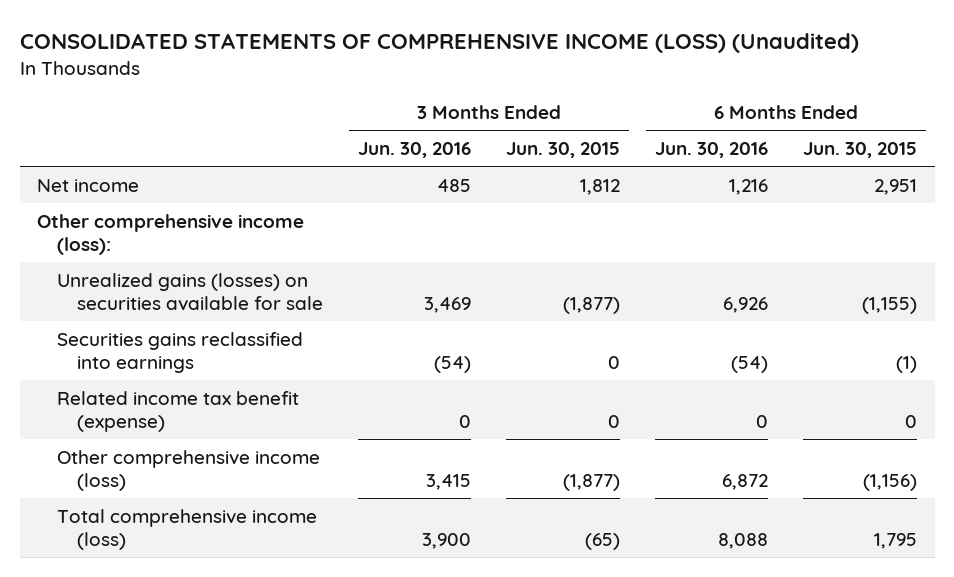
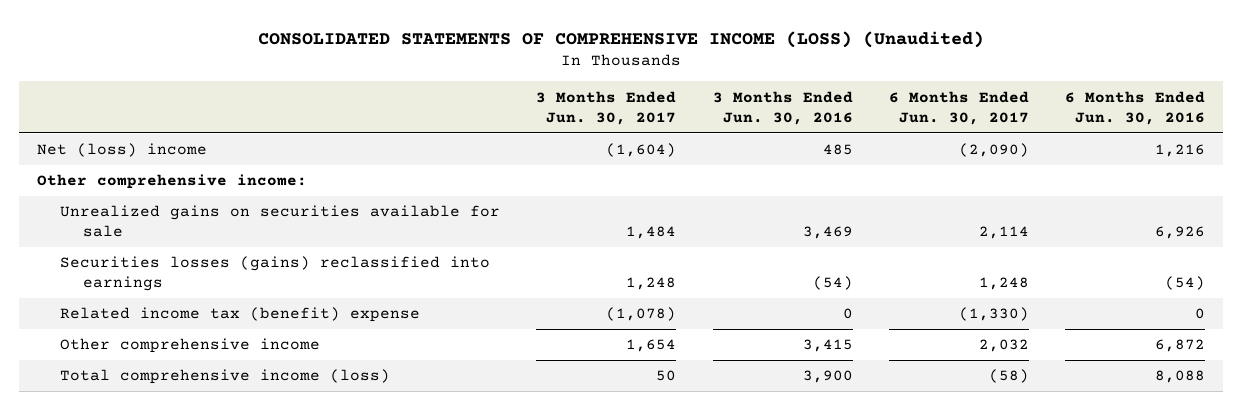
- | 3 Months Ended Jun. 30, 2016 | 3 Months Ended Jun. 30, 2015 | 6 Months Ended Jun. 30, 2016 | 6 Months Ended Jun. 30, 2015
+ | 3 Months Ended Jun. 30, 2017 | 3 Months Ended Jun. 30, 2016 | 6 Months Ended Jun. 30, 2017 | 6 Months Ended Jun. 30, 2016
- Net income | 485 | 1,812 | 1,216 | 2,951
- Other comprehensive income (loss):
- Unrealized gains (losses) on securities available for sale | 3,469 | (1,877) | 6,926 | (1,155)
- Securities gains reclassified into earnings | (54) | 0 | (54) | (1)
- Related income tax benefit (expense) | 0 | 0 | 0 | 0
- Other comprehensive income (loss) | 3,415 | (1,877) | 6,872 | (1,156)
+ Net (loss) income | (1,604) | 485 | (2,090) | 1,216
+ Other comprehensive income:
+ Unrealized gains on securities available for sale | 1,484 | 3,469 | 2,114 | 6,926
+ Securities losses (gains) reclassified into earnings | 1,248 | (54) | 1,248 | (54)
+ Related income tax (benefit) expense | (1,078) | 0 | (1,330) | 0
+ Other comprehensive income | 1,654 | 3,415 | 2,032 | 6,872

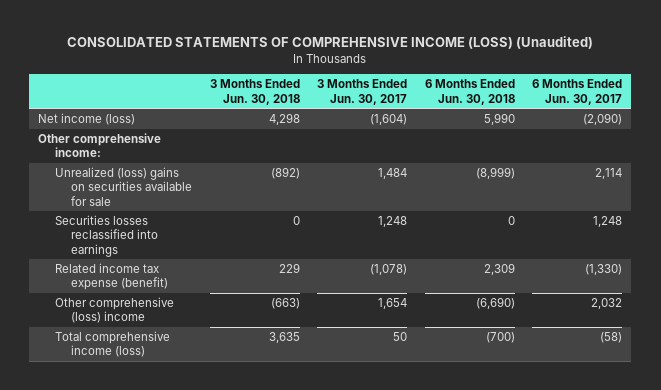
- | 3 Months Ended Jun. 30, 2017 | 3 Months Ended Jun. 30, 2016 | 6 Months Ended Jun. 30, 2017 | 6 Months Ended Jun. 30, 2016
+ | 3 Months Ended Jun. 30, 2018 | 3 Months Ended Jun. 30, 2017 | 6 Months Ended Jun. 30, 2018 | 6 Months Ended Jun. 30, 2017
- Net (loss) income | (1,604) | 485 | (2,090) | 1,216
+ Net income (loss) | 4,298 | (1,604) | 5,990 | (2,090)
- Unrealized gains on securities available for sale | 1,484 | 3,469 | 2,114 | 6,926
- Securities losses (gains) reclassified into earnings | 1,248 | (54) | 1,248 | (54)
- Related income tax (benefit) expense | (1,078) | 0 | (1,330) | 0
- Other comprehensive income | 1,654 | 3,415 | 2,032 | 6,872
+ Unrealized (loss) gains on securities available for sale | (892) | 1,484 | (8,999) | 2,114
+ Securities losses reclassified into earnings | 0 | 1,248 | 0 | 1,248
+ Related income tax expense (benefit) | 229 | (1,078) | 2,309 | (1,330)
+ Other comprehensive (loss) income | (663) | 1,654 | (6,690) | 2,032

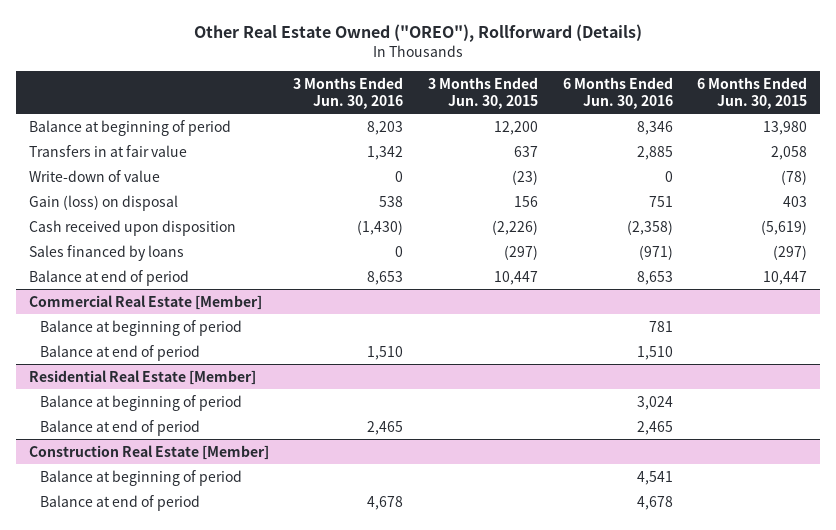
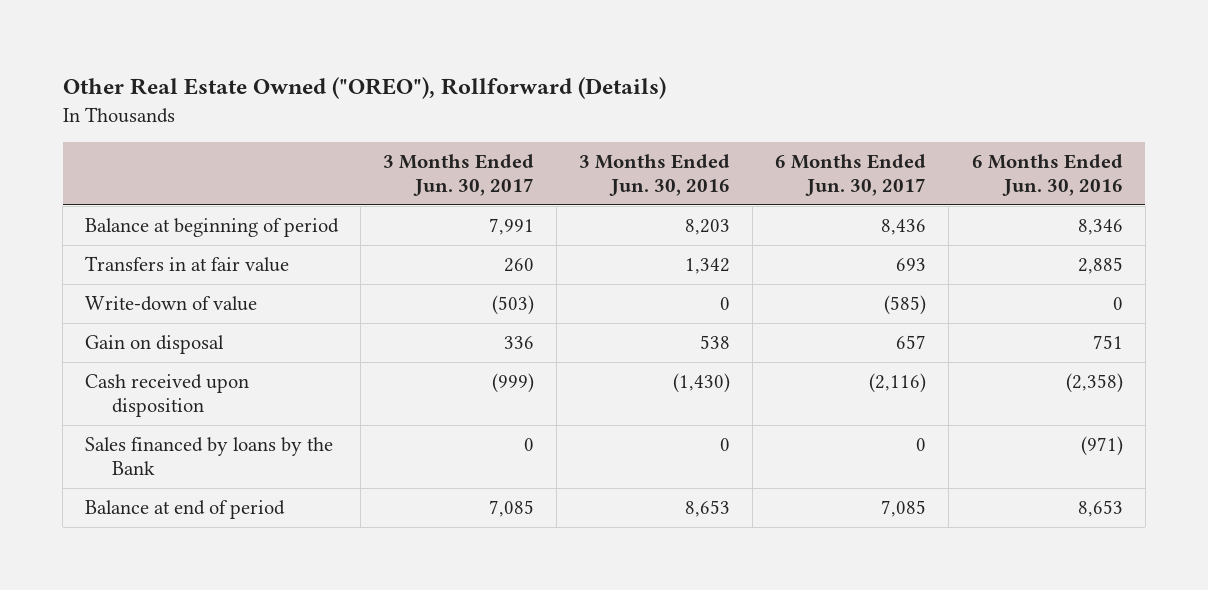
- | 3 Months Ended Jun. 30, 2016 | 3 Months Ended Jun. 30, 2015 | 6 Months Ended Jun. 30, 2016 | 6 Months Ended Jun. 30, 2015
+ | 3 Months Ended Jun. 30, 2017 | 3 Months Ended Jun. 30, 2016 | 6 Months Ended Jun. 30, 2017 | 6 Months Ended Jun. 30, 2016
- Gain (loss) on disposal | 538 | 156 | 751 | 403
+ Gain on disposal | 336 | 538 | 657 | 751
- Sales financed by loans | 0 | (297) | (971) | (297)
+ Sales financed by loans by the Bank | 0 | 0 | 0 | (971)
- Commercial Real Estate [Member]
- Balance at beginning of period | | | 781 |
- Balance at end of period | 1,510 | | 1,510 |
- Residential Real Estate [Member]
- Balance at beginning of period | | | 3,024 |
- Balance at end of period | 2,465 | | 2,465 |
- Construction Real Estate [Member]
- Balance at beginning of period | | | 4,541 |
- Balance at end of period | 4,678 | | 4,678 |

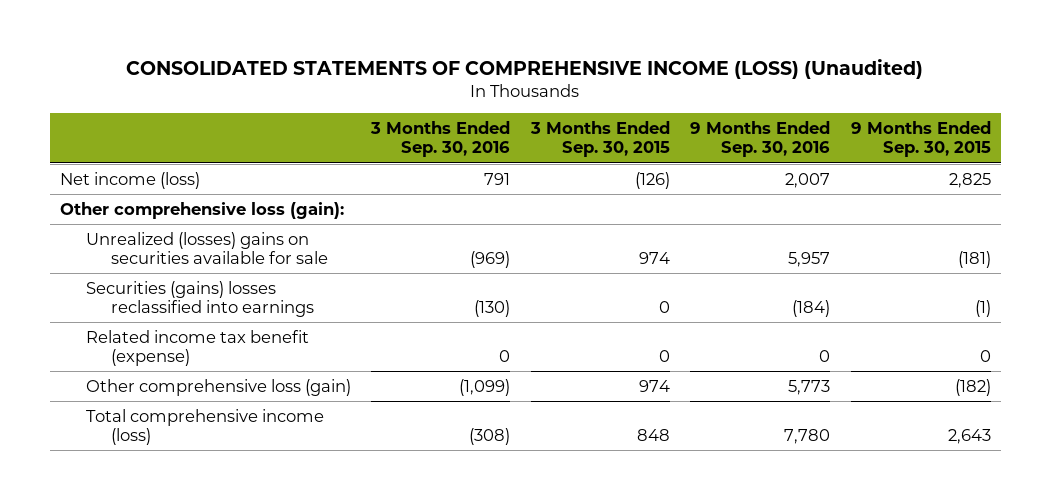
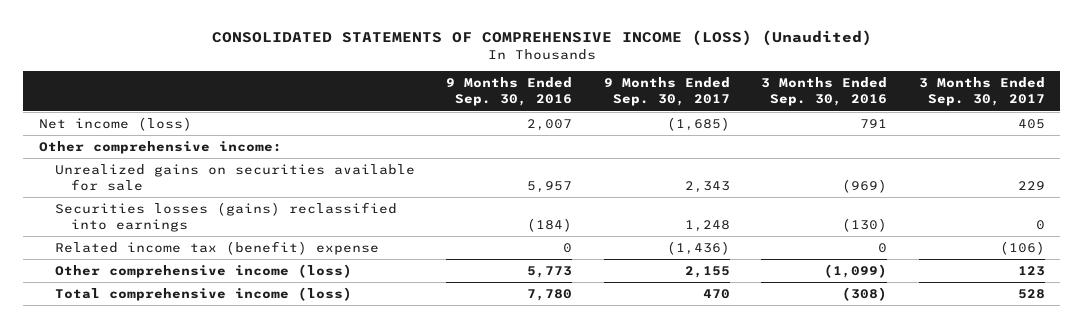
- | 3 Months Ended Sep. 30, 2016 | 3 Months Ended Sep. 30, 2015 | 9 Months Ended Sep. 30, 2016 | 9 Months Ended Sep. 30, 2015
+ | 9 Months Ended Sep. 30, 2016 | 9 Months Ended Sep. 30, 2017 | 3 Months Ended Sep. 30, 2016 | 3 Months Ended Sep. 30, 2017
- Other comprehensive loss (gain):
- Unrealized (losses) gains on securities available for sale | (969) | 974 | 5,957 | (181)
- Securities (gains) losses reclassified into earnings | (130) | 0 | (184) | (1)
- Related income tax benefit (expense) | 0 | 0 | 0 | 0
- Other comprehensive loss (gain) | (1,099) | 974 | 5,773 | (182)
+ Other comprehensive income:
+ Unrealized gains on securities available for sale | 5,957 | 2,343 | (969) | 229
+ Securities losses (gains) reclassified into earnings | (184) | 1,248 | (130) | 0
+ Related income tax (benefit) expense | 0 | (1,436) | 0 | (106)
+ Other comprehensive income (loss) | 5,773 | 2,155 | (1,099) | 123

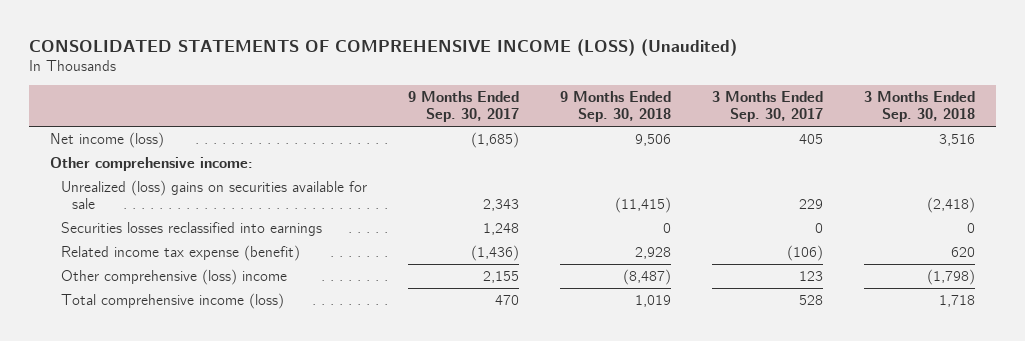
- | 9 Months Ended Sep. 30, 2016 | 9 Months Ended Sep. 30, 2017 | 3 Months Ended Sep. 30, 2016 | 3 Months Ended Sep. 30, 2017
+ | 9 Months Ended Sep. 30, 2017 | 9 Months Ended Sep. 30, 2018 | 3 Months Ended Sep. 30, 2017 | 3 Months Ended Sep. 30, 2018
- Unrealized gains on securities available for sale | 5,957 | 2,343 | (969) | 229
- Securities losses (gains) reclassified into earnings | (184) | 1,248 | (130) | 0
- Related income tax (benefit) expense | 0 | (1,436) | 0 | (106)
- Other comprehensive income (loss) | 5,773 | 2,155 | (1,099) | 123
+ Unrealized (loss) gains on securities available for sale | 2,343 | (11,415) | 229 | (2,418)
+ Securities losses reclassified into earnings | 1,248 | 0 | 0 | 0
+ Related income tax expense (benefit) | (1,436) | 2,928 | (106) | 620
+ Other comprehensive (loss) income | 2,155 | (8,487) | 123 | (1,798)

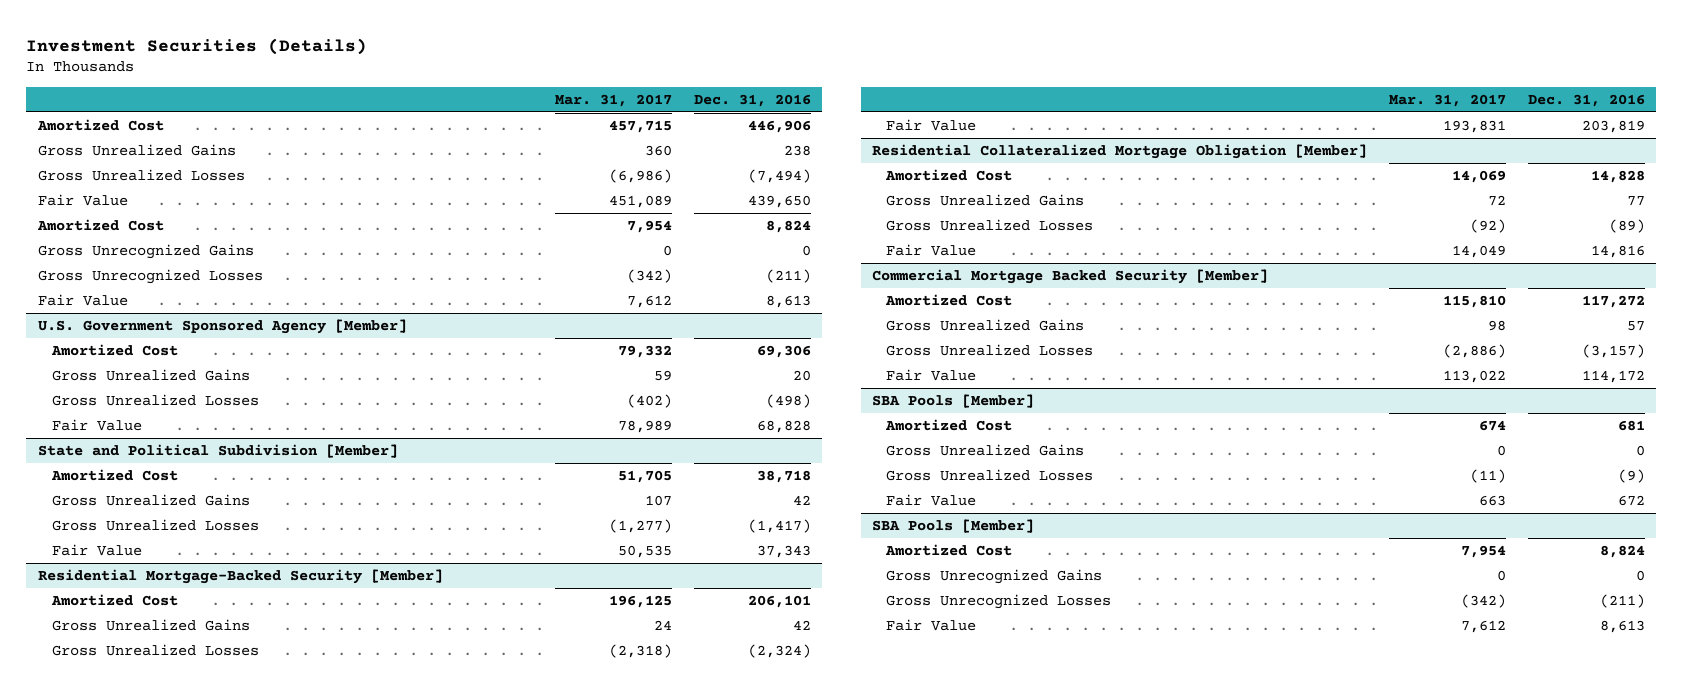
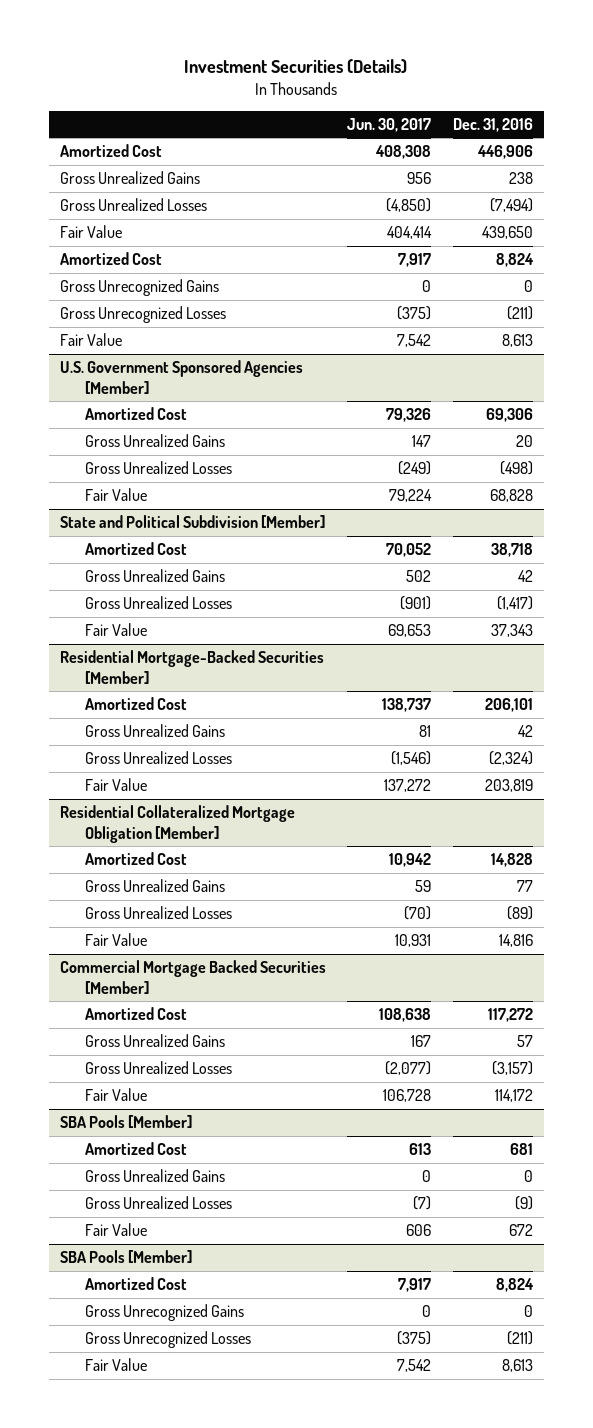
- | Mar. 31, 2017 | Dec. 31, 2016
+ | Jun. 30, 2017 | Dec. 31, 2016
- U.S. Government Sponsored Agency [Member]
+ U.S. Government Sponsored Agencies [Member]
- Residential Mortgage-Backed Security [Member]
+ Residential Mortgage-Backed Securities [Member]
- Commercial Mortgage Backed Security [Member]
+ Commercial Mortgage Backed Securities [Member]

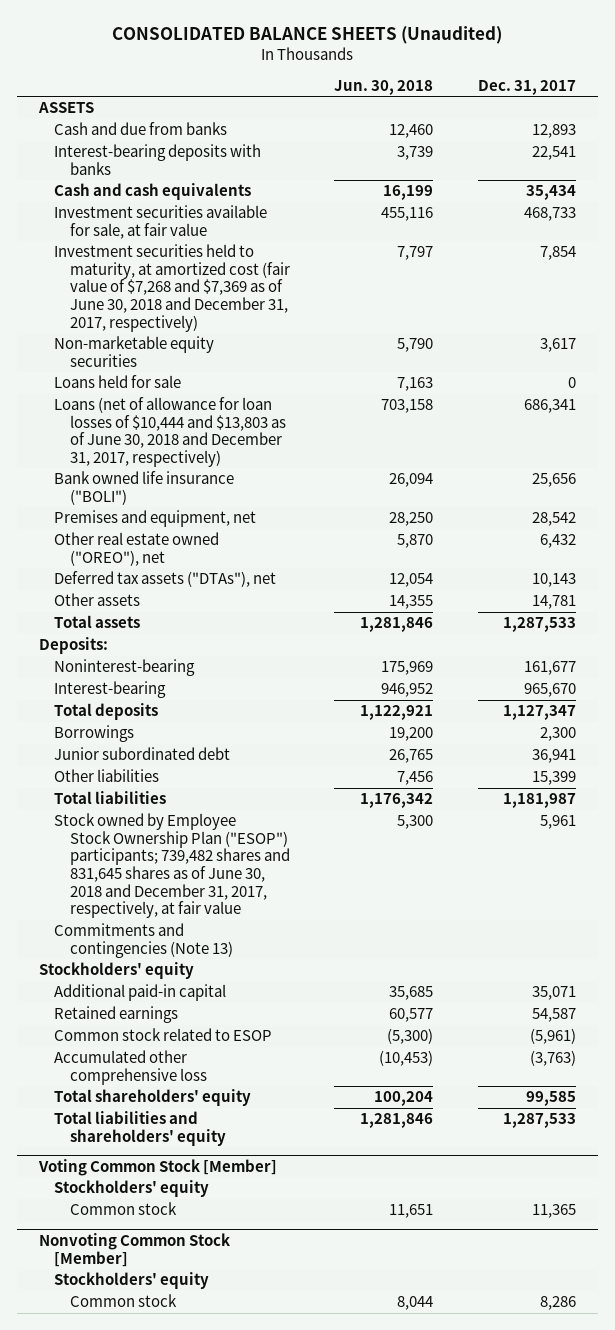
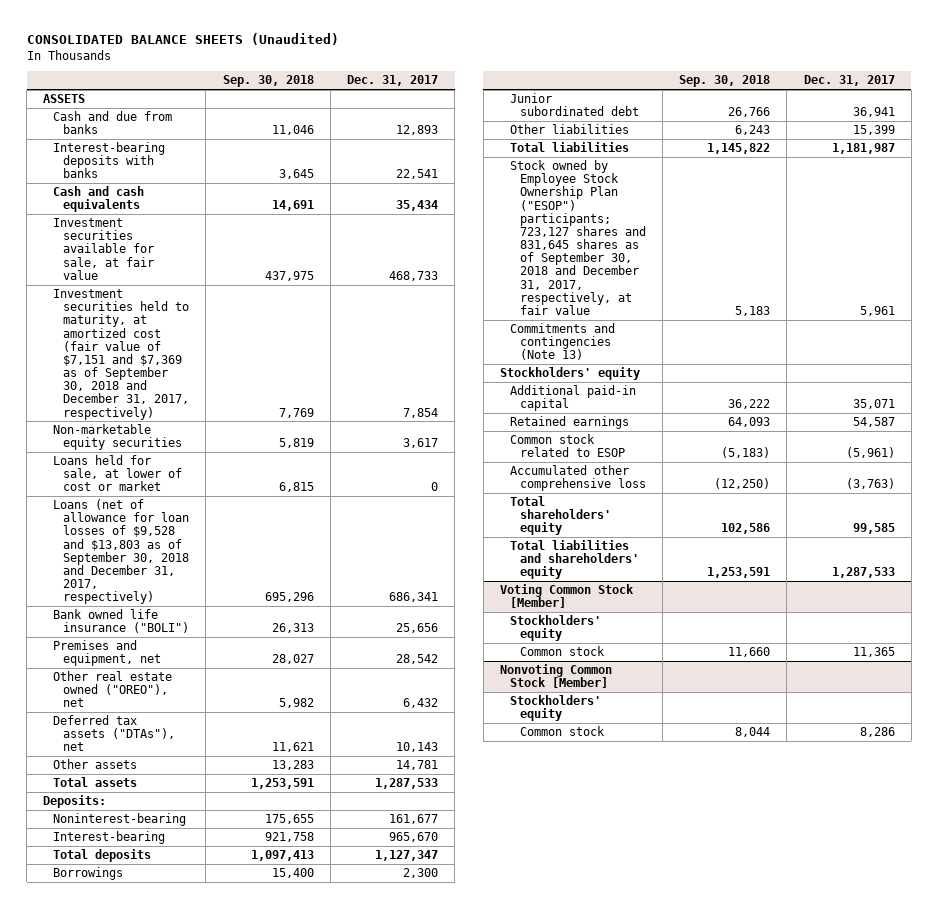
- | Jun. 30, 2018 | Dec. 31, 2017
+ | Sep. 30, 2018 | Dec. 31, 2017
- Investment securities held to maturity, at amortized cost (fair value of $7,268 and $7,369 as of June 30, 2018 and December 31, 2017, respectively) | 7,797 | 7,854
+ Investment securities held to maturity, at amortized cost (fair value of $7,151 and $7,369 as of September 30, 2018 and December 31, 2017, respectively) | 7,769 | 7,854
- Loans held for sale | 7,163 | 0
- Loans (net of allowance for loan losses of $10,444 and $13,803 as of June 30, 2018 and December 31, 2017, respectively) | 703,158 | 686,341
+ Loans held for sale, at lower of cost or market | 6,815 | 0
+ Loans (net of allowance for loan losses of $9,528 and $13,803 as of September 30, 2018 and December 31, 2017, respectively) | 695,296 | 686,341
- Stock owned by Employee Stock Ownership Plan ("ESOP") participants; 739,482 shares and 831,645 shares as of June 30, 2018 and December 31, 2017, respectively, at fair value | 5,300 | 5,961
+ Stock owned by Employee Stock Ownership Plan ("ESOP") participants; 723,127 shares and 831,645 shares as of September 30, 2018 and December 31, 2017, respectively, at fair value | 5,183 | 5,961

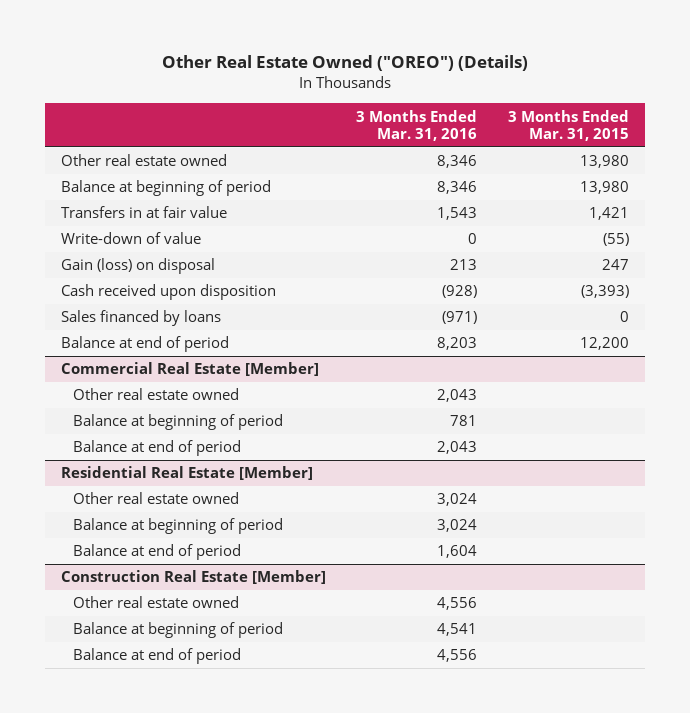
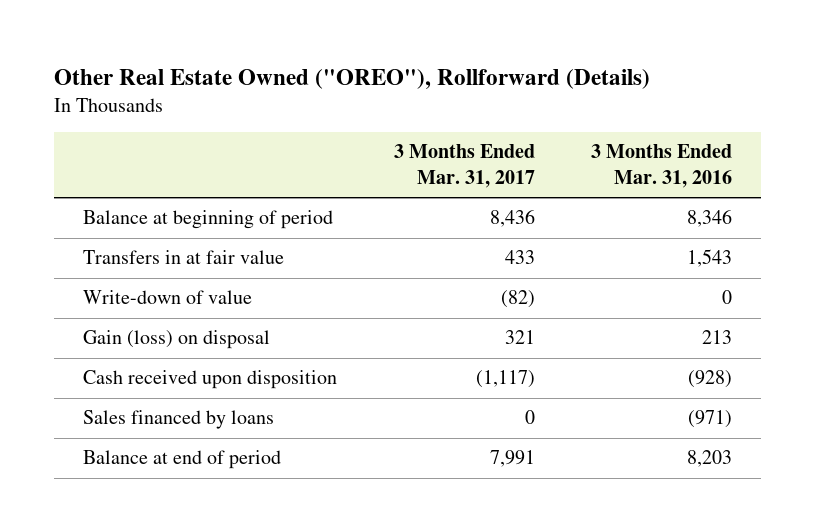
- Other Real Estate Owned ("OREO") (Details)
+ Other Real Estate Owned ("OREO"), Rollforward (Details)
- | 3 Months Ended Mar. 31, 2016 | 3 Months Ended Mar. 31, 2015
+ | 3 Months Ended Mar. 31, 2017 | 3 Months Ended Mar. 31, 2016
- Other real estate owned | 8,346 | 13,980
- Commercial Real Estate [Member]
- Other real estate owned | 2,043 |
- Balance at beginning of period | 781 |
- Balance at end of period | 2,043 |
- Residential Real Estate [Member]
- Other real estate owned | 3,024 |
- Balance at beginning of period | 3,024 |
- Balance at end of period | 1,604 |
- Construction Real Estate [Member]
- Other real estate owned | 4,556 |
- Balance at beginning of period | 4,541 |
- Balance at end of period | 4,556 |

